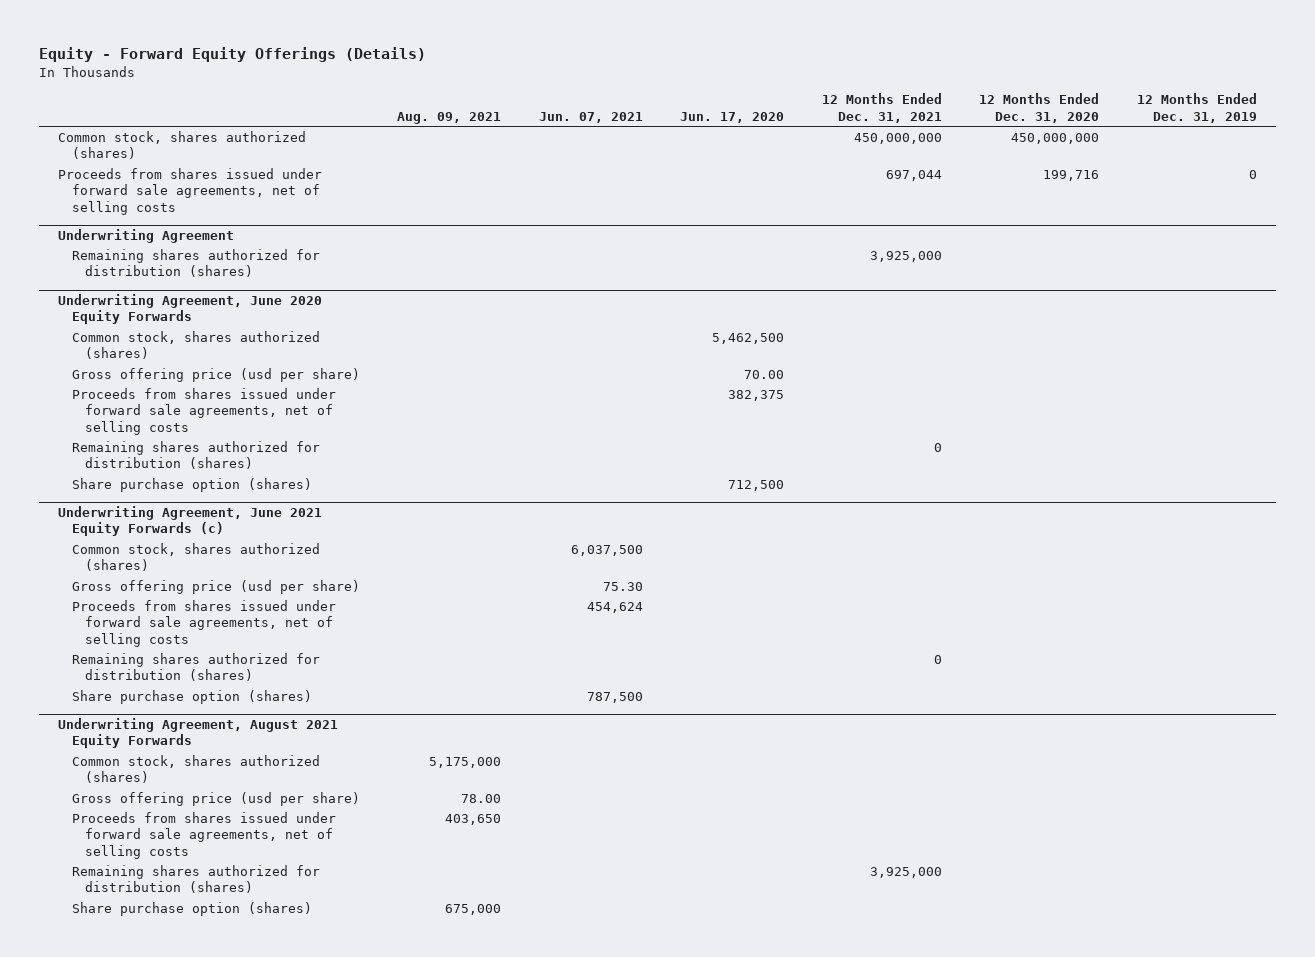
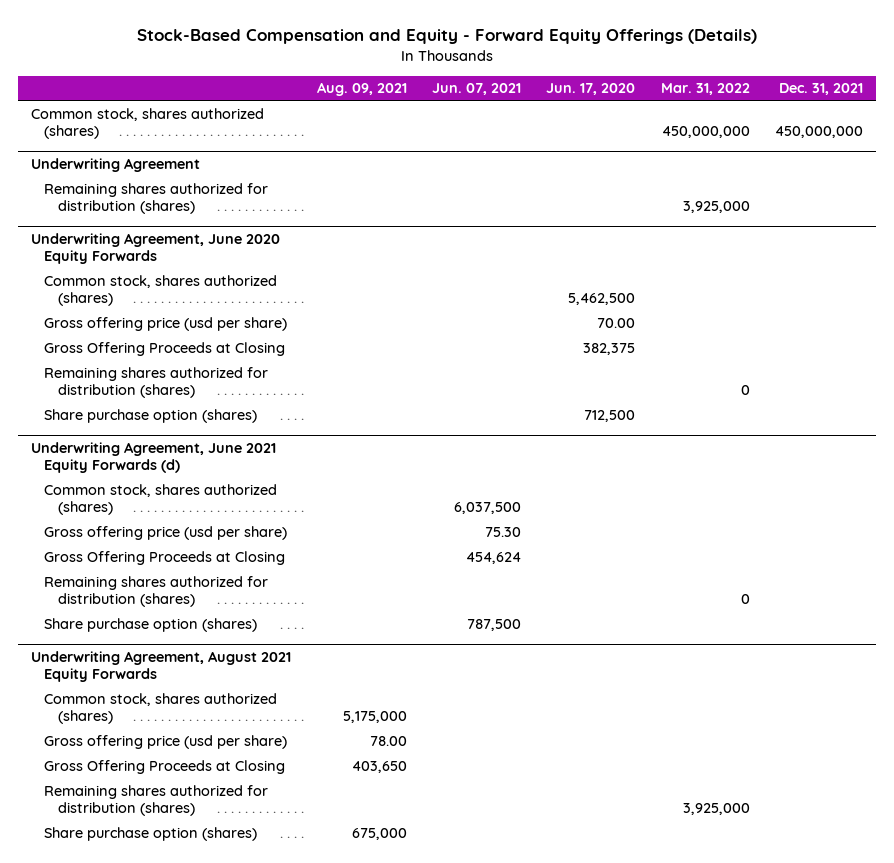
- Equity - Forward Equity Offerings (Details)
+ Stock-Based Compensation and Equity - Forward Equity Offerings (Details)
- | Aug. 09, 2021 | Jun. 07, 2021 | Jun. 17, 2020 | 12 Months Ended Dec. 31, 2021 | 12 Months Ended Dec. 31, 2020 | 12 Months Ended Dec. 31, 2019
+ | Aug. 09, 2021 | Jun. 07, 2021 | Jun. 17, 2020 | Mar. 31, 2022 | Dec. 31, 2021
- Proceeds from shares issued under forward sale agreements, net of selling costs | | | | 697,044 | 199,716 | 0
@ Underwriting Agreement, June 2020 Equity Forwards
- Proceeds from shares issued under forward sale agreements, net of selling costs | | | 382,375 | | |
+ Gross Offering Proceeds at Closing | | | 382,375 | |
- Underwriting Agreement, June 2021 Equity Forwards (c)
+ Underwriting Agreement, June 2021 Equity Forwards (d)
- Proceeds from shares issued under forward sale agreements, net of selling costs | | 454,624 | | | |
+ Gross Offering Proceeds at Closing | | 454,624 | | |
@ Underwriting Agreement, August 2021 Equity Forwards
- Proceeds from shares issued under forward sale agreements, net of selling costs | 403,650 | | | | |
+ Gross Offering Proceeds at Closing | 403,650 | | | |

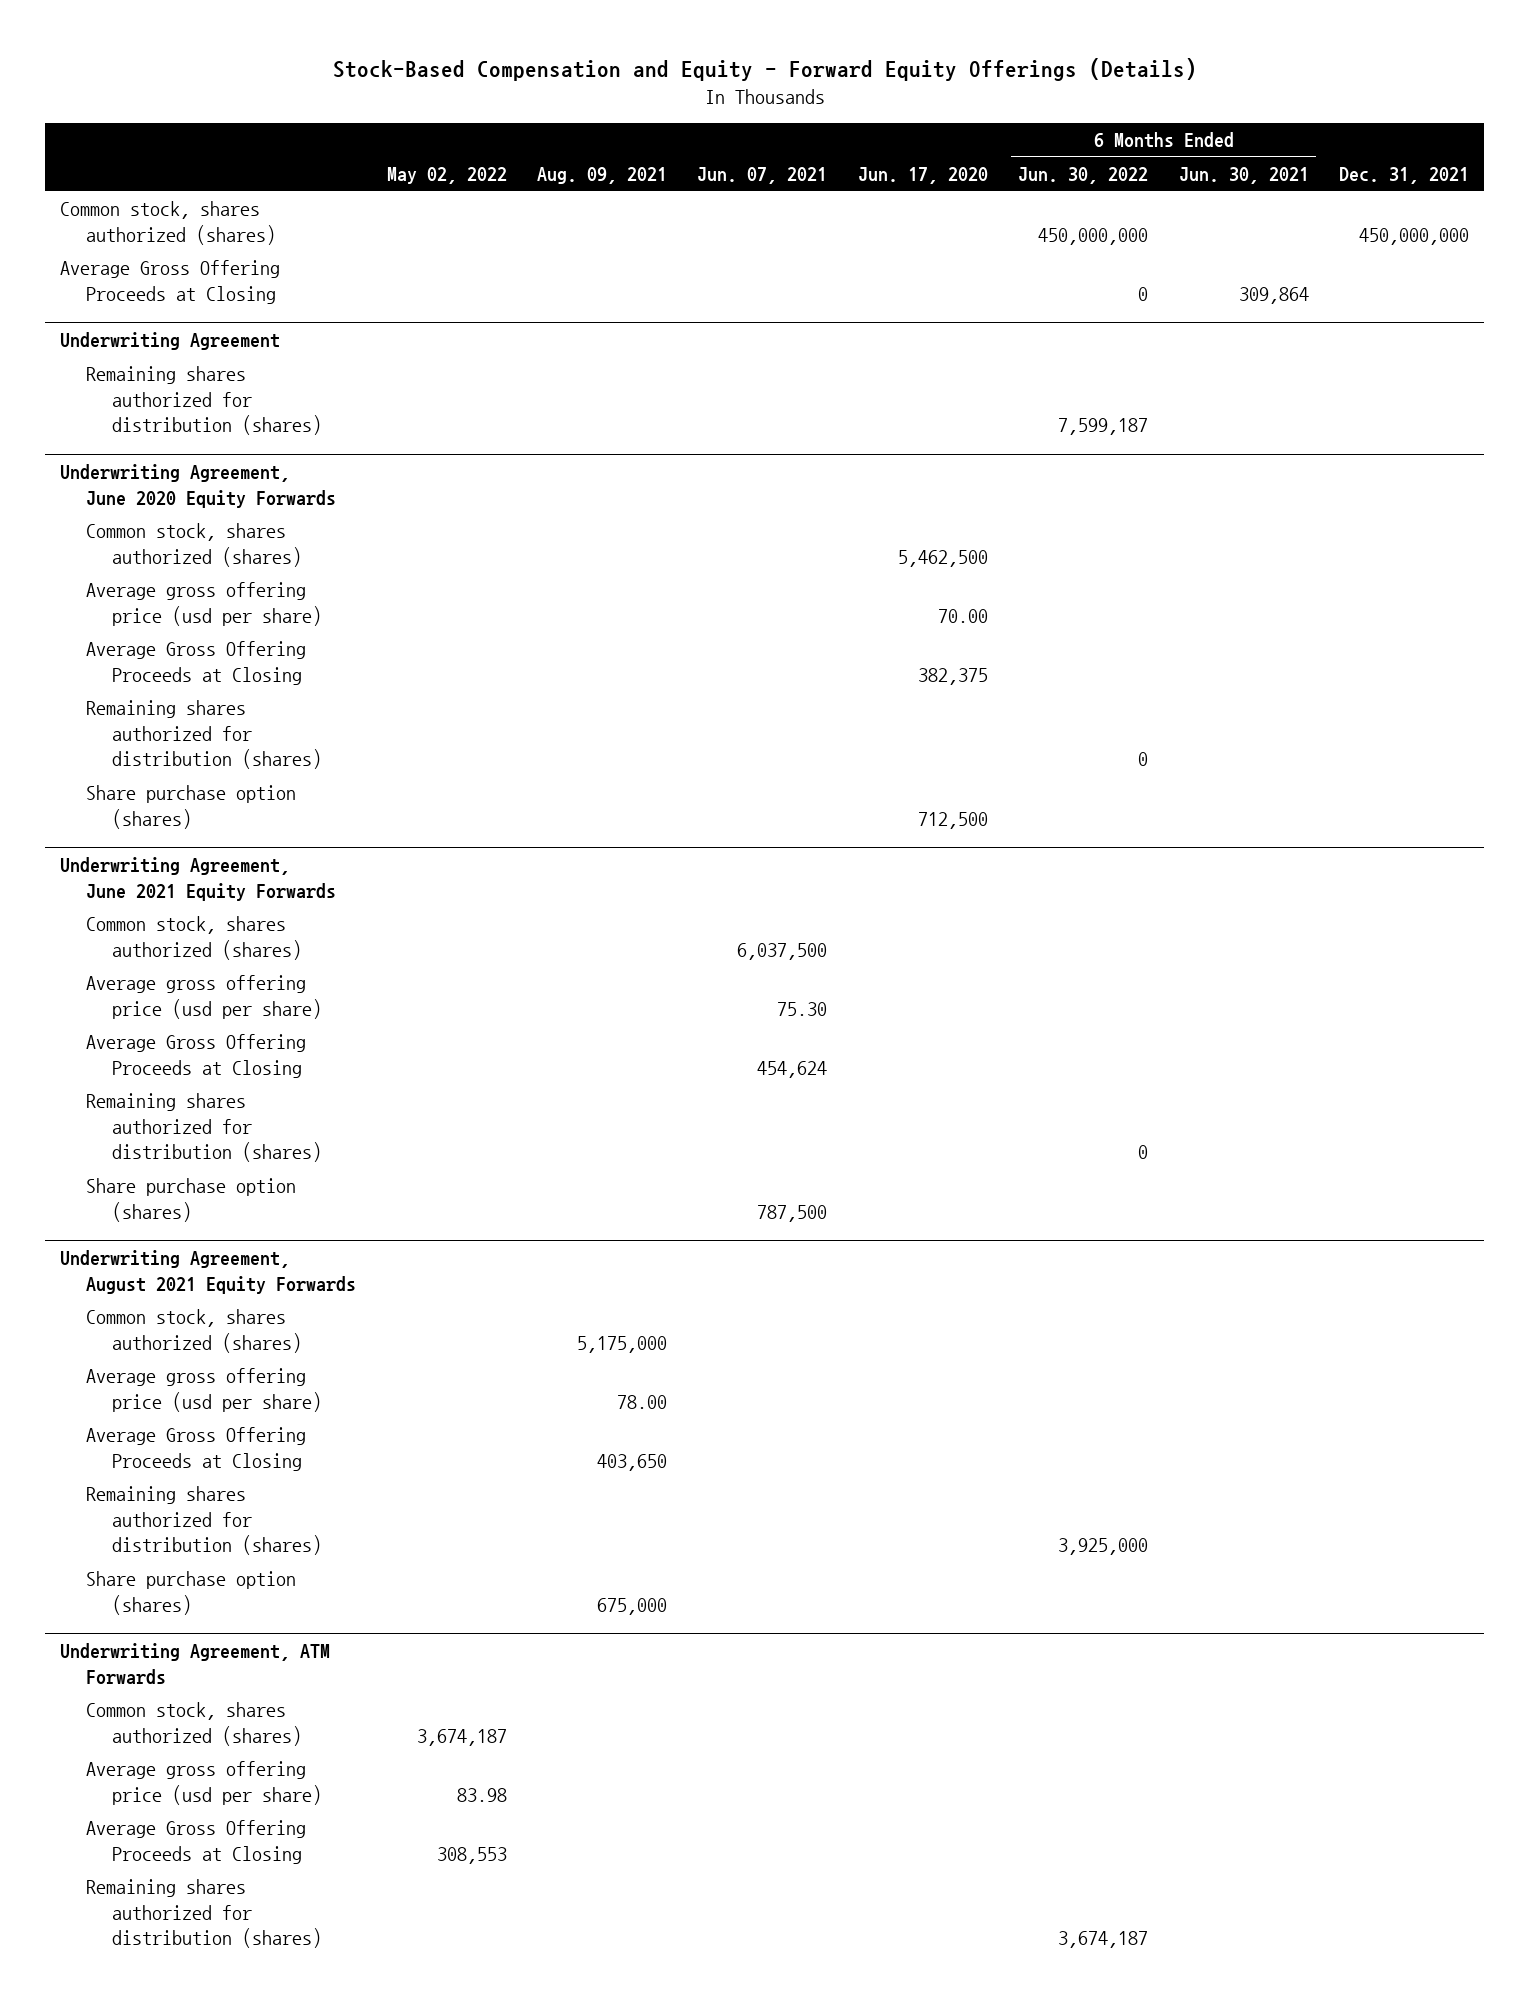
- | Aug. 09, 2021 | Jun. 07, 2021 | Jun. 17, 2020 | Mar. 31, 2022 | Dec. 31, 2021
+ | May 02, 2022 | Aug. 09, 2021 | Jun. 07, 2021 | Jun. 17, 2020 | 6 Months Ended Jun. 30, 2022 | 6 Months Ended Jun. 30, 2021 | Dec. 31, 2021
+ Average Gross Offering Proceeds at Closing | | | | | 0 | 309,864 |
@ Underwriting Agreement, June 2020 Equity Forwards
- Gross offering price (usd per share) | | | 70.00 | |
- Gross Offering Proceeds at Closing | | | 382,375 | |
+ Average gross offering price (usd per share) | | | | 70.00 | | |
+ Average Gross Offering Proceeds at Closing | | | | 382,375 | | |
- Underwriting Agreement, June 2021 Equity Forwards (d)
+ Underwriting Agreement, June 2021 Equity Forwards
- Gross offering price (usd per share) | | 75.30 | | |
- Gross Offering Proceeds at Closing | | 454,624 | | |
+ Average gross offering price (usd per share) | | | 75.30 | | | |
+ Average Gross Offering Proceeds at Closing | | | 454,624 | | | |
@ Underwriting Agreement, August 2021 Equity Forwards
- Gross offering price (usd per share) | 78.00 | | | |
- Gross Offering Proceeds at Closing | 403,650 | | | |
+ Average gross offering price (usd per share) | | 78.00 | | | | |
+ Average Gross Offering Proceeds at Closing | | 403,650 | | | | |
+ Underwriting Agreement, ATM Forwards
+ Common stock, shares authorized (shares) | 3,674,187 | | | | | |
+ Average gross offering price (usd per share) | 83.98 | | | | | |
+ Average Gross Offering Proceeds at Closing | 308,553 | | | | | |
+ Remaining shares authorized for distribution (shares) | | | | | 3,674,187 | |

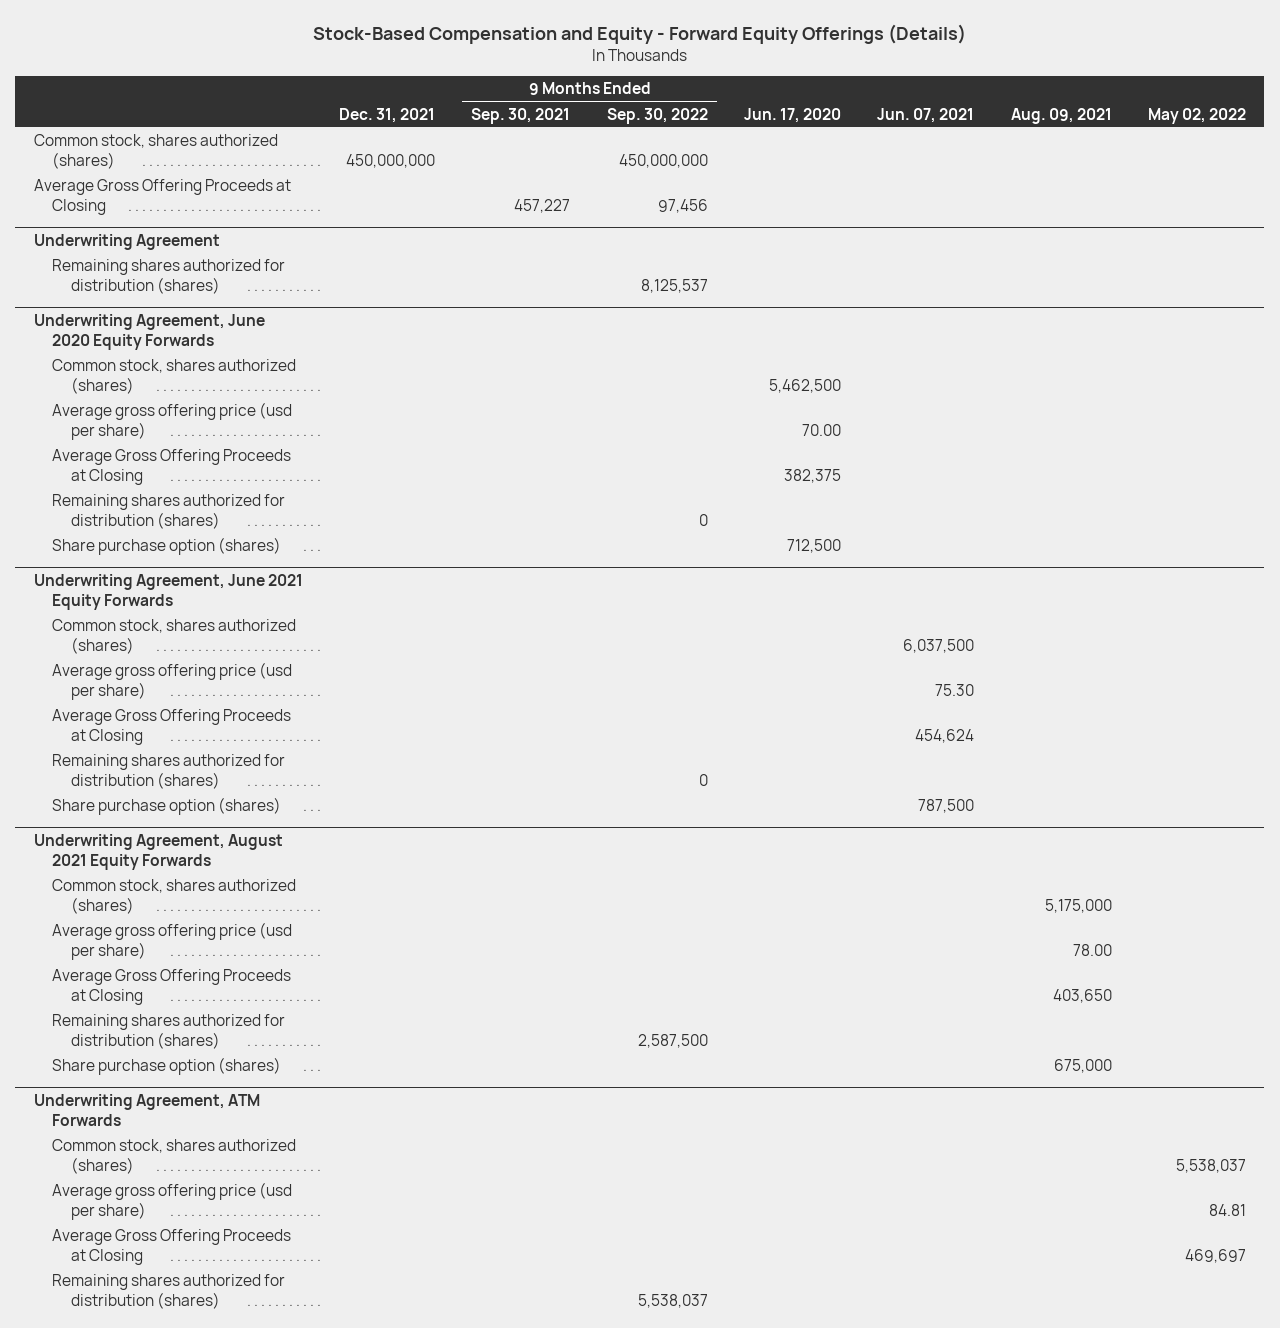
- | May 02, 2022 | Aug. 09, 2021 | Jun. 07, 2021 | Jun. 17, 2020 | 6 Months Ended Jun. 30, 2022 | 6 Months Ended Jun. 30, 2021 | Dec. 31, 2021
+ | Dec. 31, 2021 | 9 Months Ended Sep. 30, 2021 | 9 Months Ended Sep. 30, 2022 | Jun. 17, 2020 | Jun. 07, 2021 | Aug. 09, 2021 | May 02, 2022
@ Underwriting Agreement, ATM Forwards
- Common stock, shares authorized (shares) | 3,674,187 | | | | | |
- Average gross offering price (usd per share) | 83.98 | | | | | |
- Average Gross Offering Proceeds at Closing | 308,553 | | | | | |
+ Common stock, shares authorized (shares) | | | | | | | 5,538,037
+ Average gross offering price (usd per share) | | | | | | | 84.81
+ Average Gross Offering Proceeds at Closing | | | | | | | 469,697

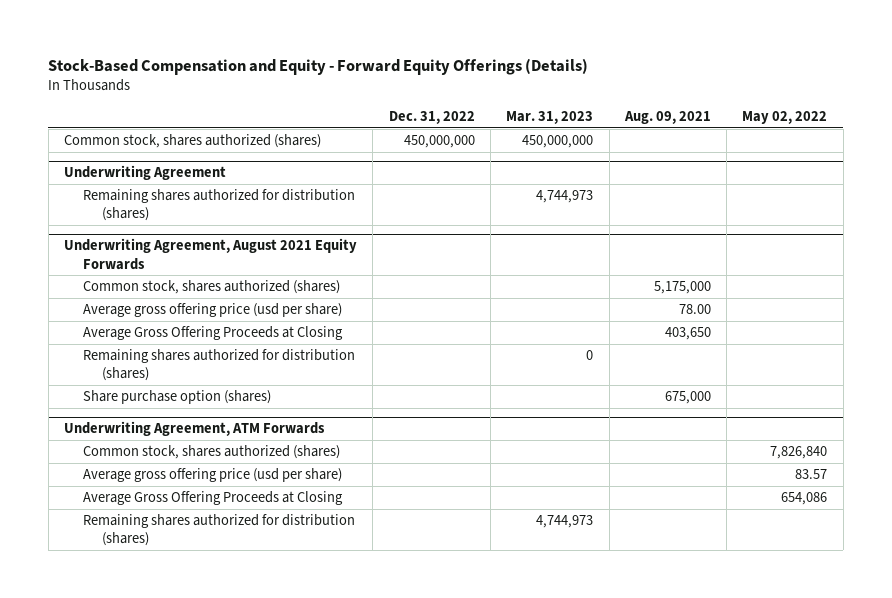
- | Dec. 31, 2021 | 9 Months Ended Sep. 30, 2021 | 9 Months Ended Sep. 30, 2022 | Jun. 17, 2020 | Jun. 07, 2021 | Aug. 09, 2021 | May 02, 2022
+ | Dec. 31, 2022 | Mar. 31, 2023 | Aug. 09, 2021 | May 02, 2022
- Average Gross Offering Proceeds at Closing | | 457,227 | 97,456 | | | |
- Underwriting Agreement, June 2020 Equity Forwards
- Common stock, shares authorized (shares) | | | | 5,462,500 | | |
- Average gross offering price (usd per share) | | | | 70.00 | | |
- Average Gross Offering Proceeds at Closing | | | | 382,375 | | |
- Remaining shares authorized for distribution (shares) | | | 0 | | | |
- Share purchase option (shares) | | | | 712,500 | | |
- Underwriting Agreement, June 2021 Equity Forwards
- Common stock, shares authorized (shares) | | | | | 6,037,500 | |
- Average gross offering price (usd per share) | | | | | 75.30 | |
- Average Gross Offering Proceeds at Closing | | | | | 454,624 | |
- Remaining shares authorized for distribution (shares) | | | 0 | | | |
- Share purchase option (shares) | | | | | 787,500 | |
@ Underwriting Agreement, ATM Forwards
- Common stock, shares authorized (shares) | | | | | | | 5,538,037
- Average gross offering price (usd per share) | | | | | | | 84.81
- Average Gross Offering Proceeds at Closing | | | | | | | 469,697
+ Common stock, shares authorized (shares) | | | | 7,826,840
+ Average gross offering price (usd per share) | | | | 83.57
+ Average Gross Offering Proceeds at Closing | | | | 654,086

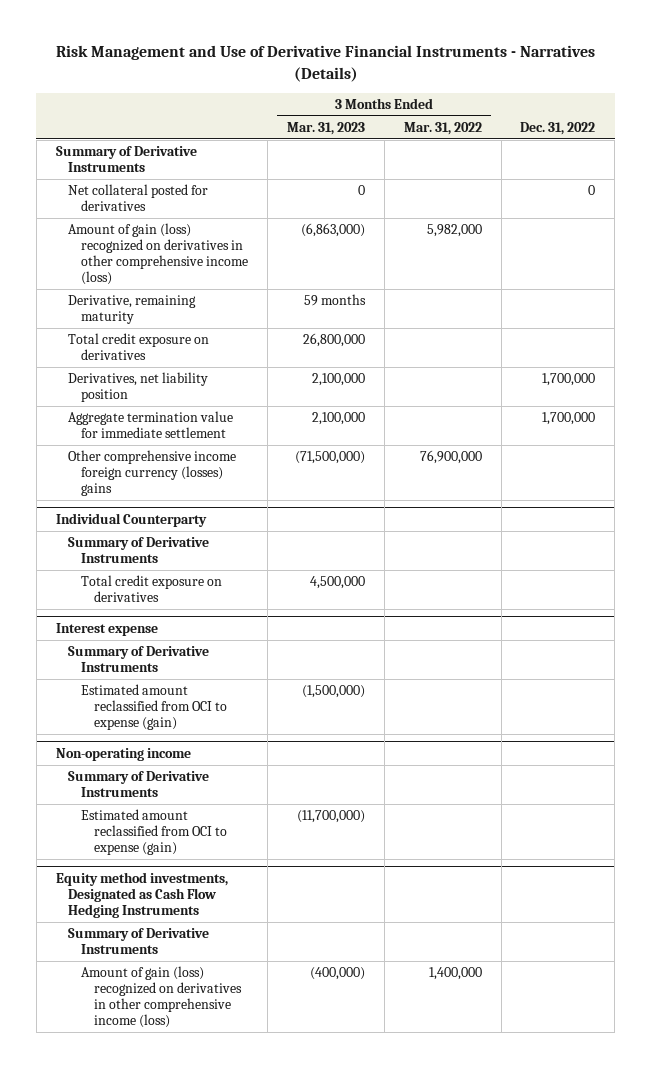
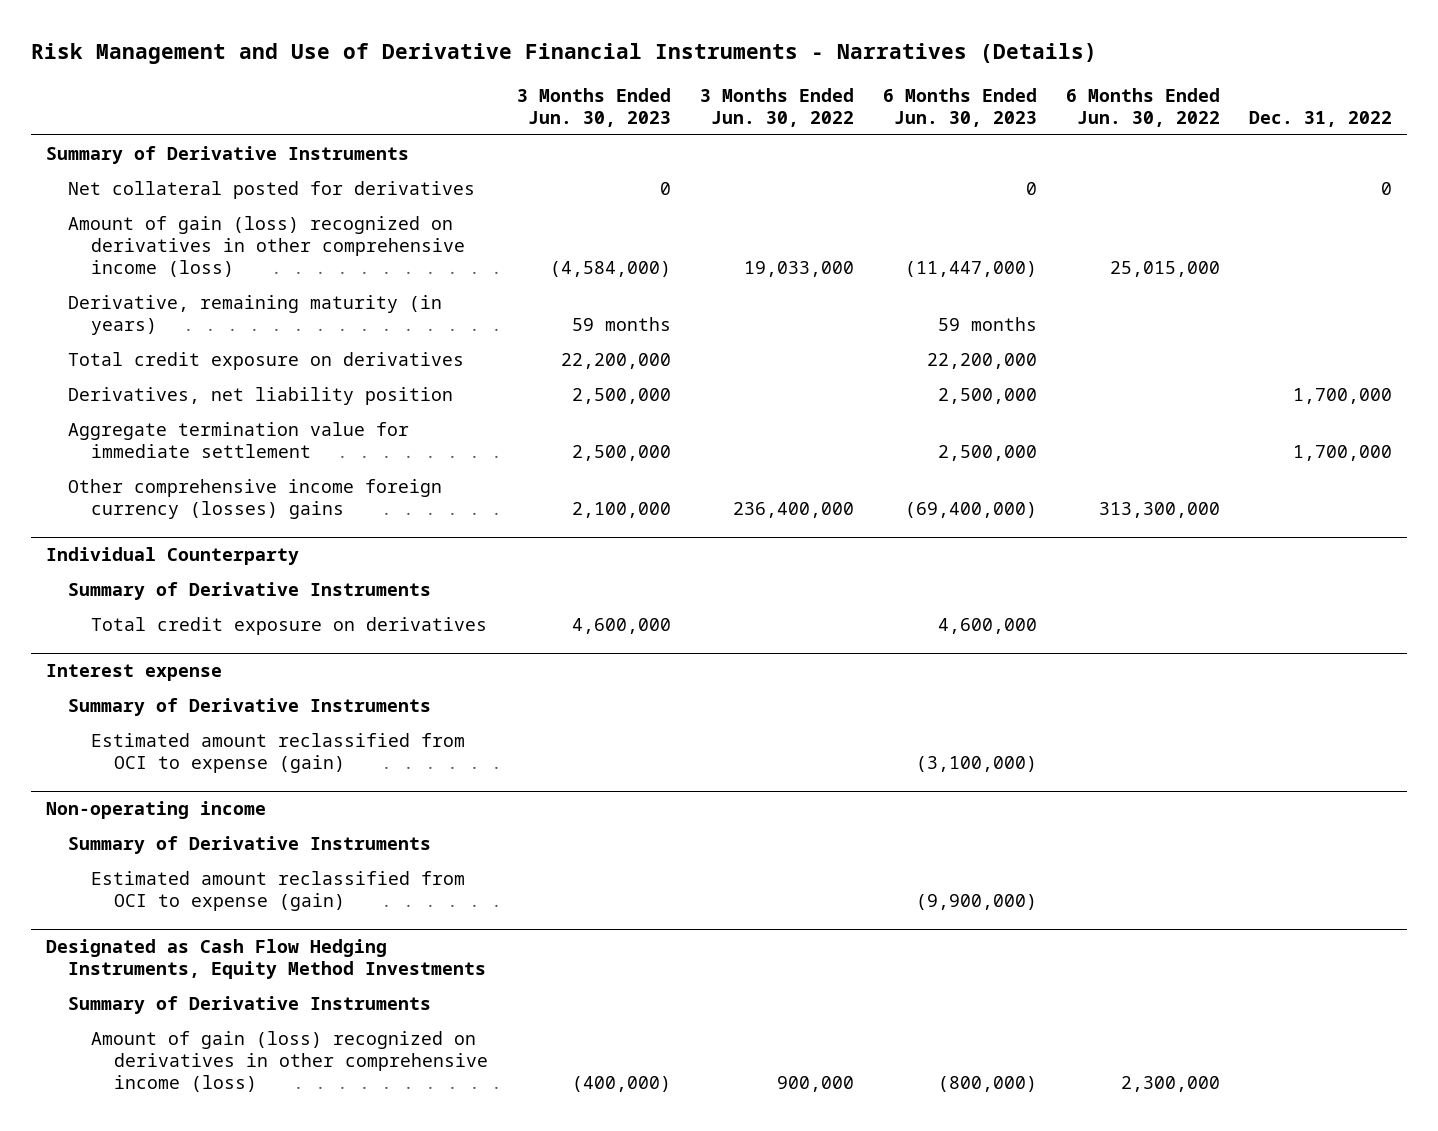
- | 3 Months Ended Mar. 31, 2023 | 3 Months Ended Mar. 31, 2022 | Dec. 31, 2022
+ | 3 Months Ended Jun. 30, 2023 | 3 Months Ended Jun. 30, 2022 | 6 Months Ended Jun. 30, 2023 | 6 Months Ended Jun. 30, 2022 | Dec. 31, 2022
- Derivative, remaining maturity | 59 months | |
+ Derivative, remaining maturity (in years) | 59 months | | 59 months | |
- Equity method investments, Designated as Cash Flow Hedging Instruments
+ Designated as Cash Flow Hedging Instruments, Equity Method Investments

